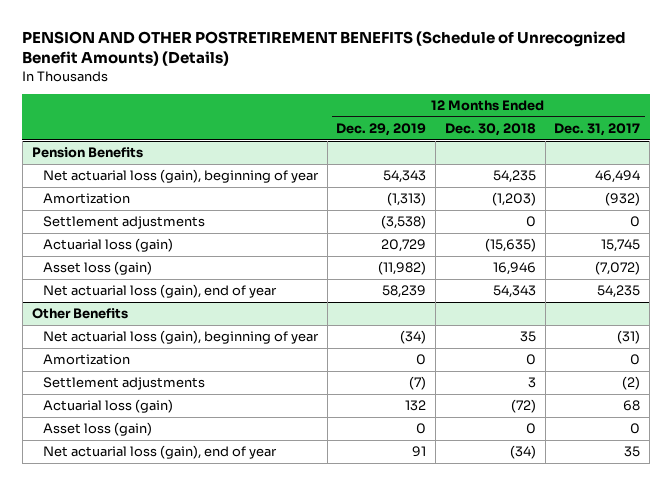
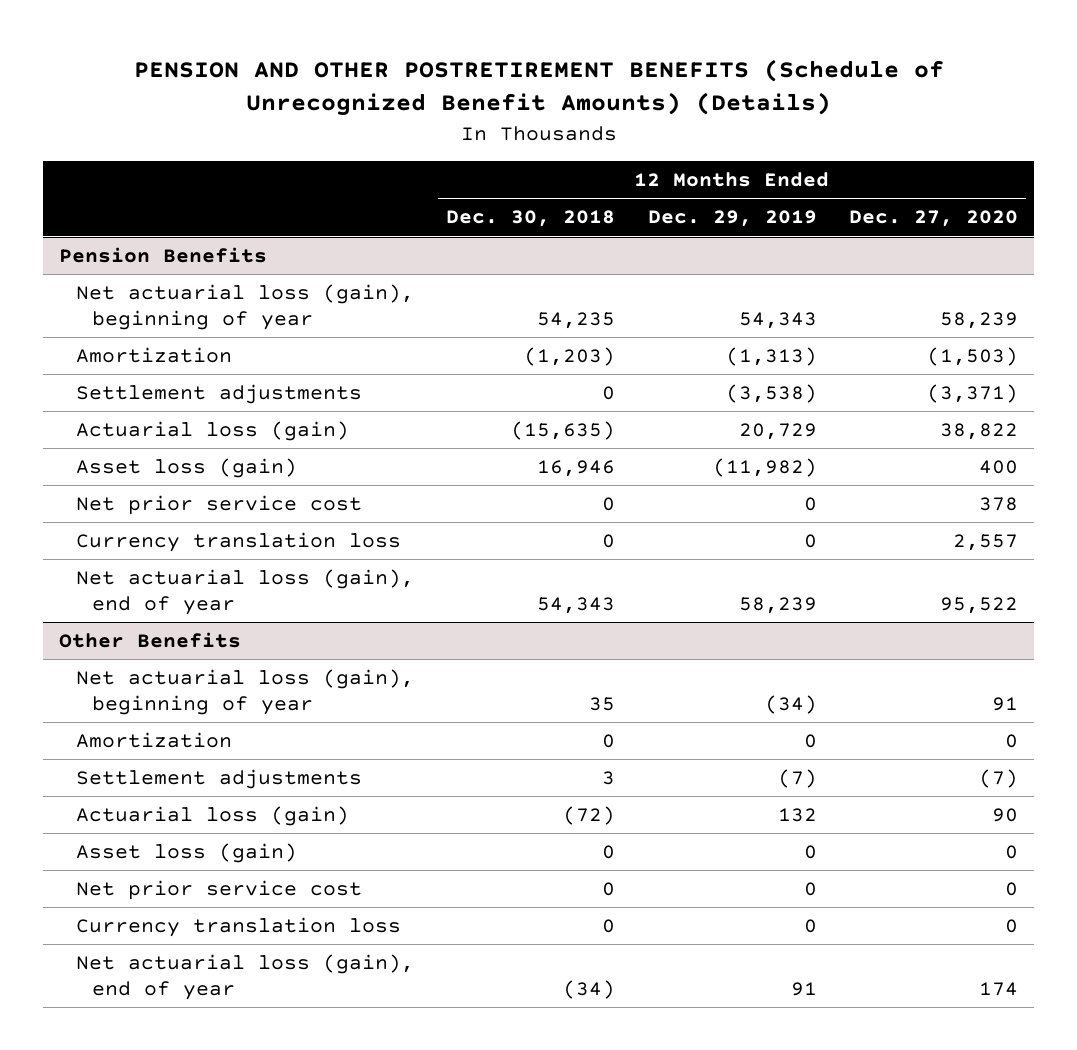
- | 12 Months Ended Dec. 29, 2019 | 12 Months Ended Dec. 30, 2018 | 12 Months Ended Dec. 31, 2017
+ | 12 Months Ended Dec. 30, 2018 | 12 Months Ended Dec. 29, 2019 | 12 Months Ended Dec. 27, 2020
@ Pension Benefits
+ Net prior service cost | 0 | 0 | 378
+ Currency translation loss | 0 | 0 | 2,557
@ Other Benefits
+ Net prior service cost | 0 | 0 | 0
+ Currency translation loss | 0 | 0 | 0

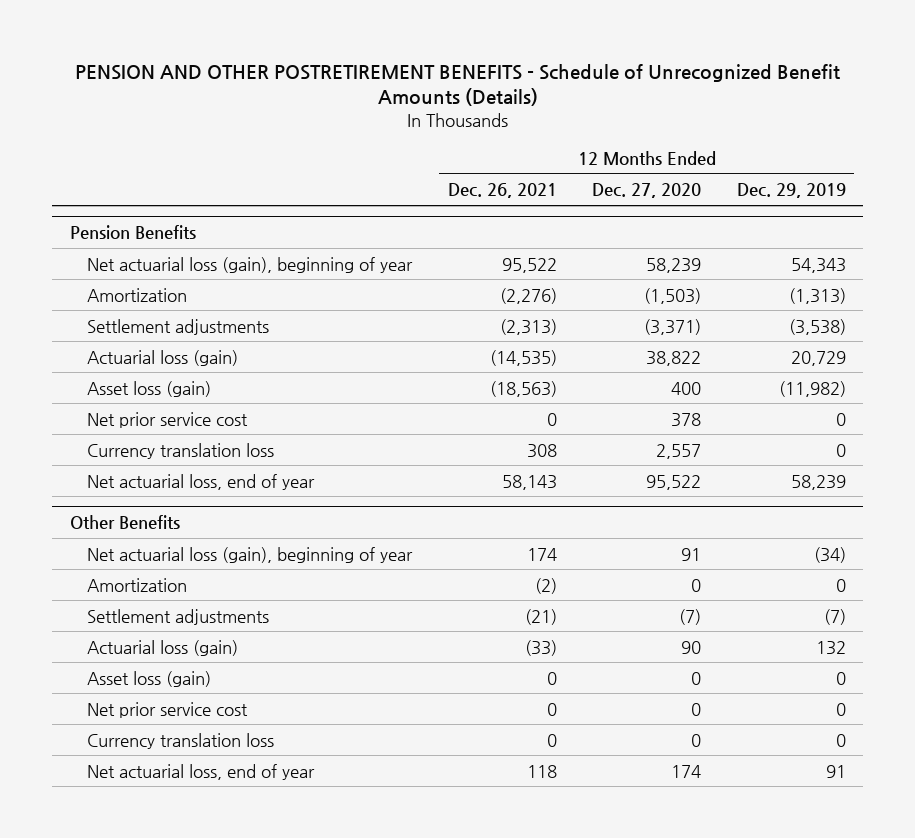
- PENSION AND OTHER POSTRETIREMENT BENEFITS (Schedule of Unrecognized Benefit Amounts) (Details)
+ PENSION AND OTHER POSTRETIREMENT BENEFITS - Schedule of Unrecognized Benefit Amounts (Details)
- | 12 Months Ended Dec. 30, 2018 | 12 Months Ended Dec. 29, 2019 | 12 Months Ended Dec. 27, 2020
+ | 12 Months Ended Dec. 26, 2021 | 12 Months Ended Dec. 27, 2020 | 12 Months Ended Dec. 29, 2019
@ Pension Benefits
- Net actuarial loss (gain), end of year | 54,343 | 58,239 | 95,522
+ Net actuarial loss, end of year | 58,143 | 95,522 | 58,239
@ Other Benefits
- Net actuarial loss (gain), end of year | (34) | 91 | 174
+ Net actuarial loss, end of year | 118 | 174 | 91

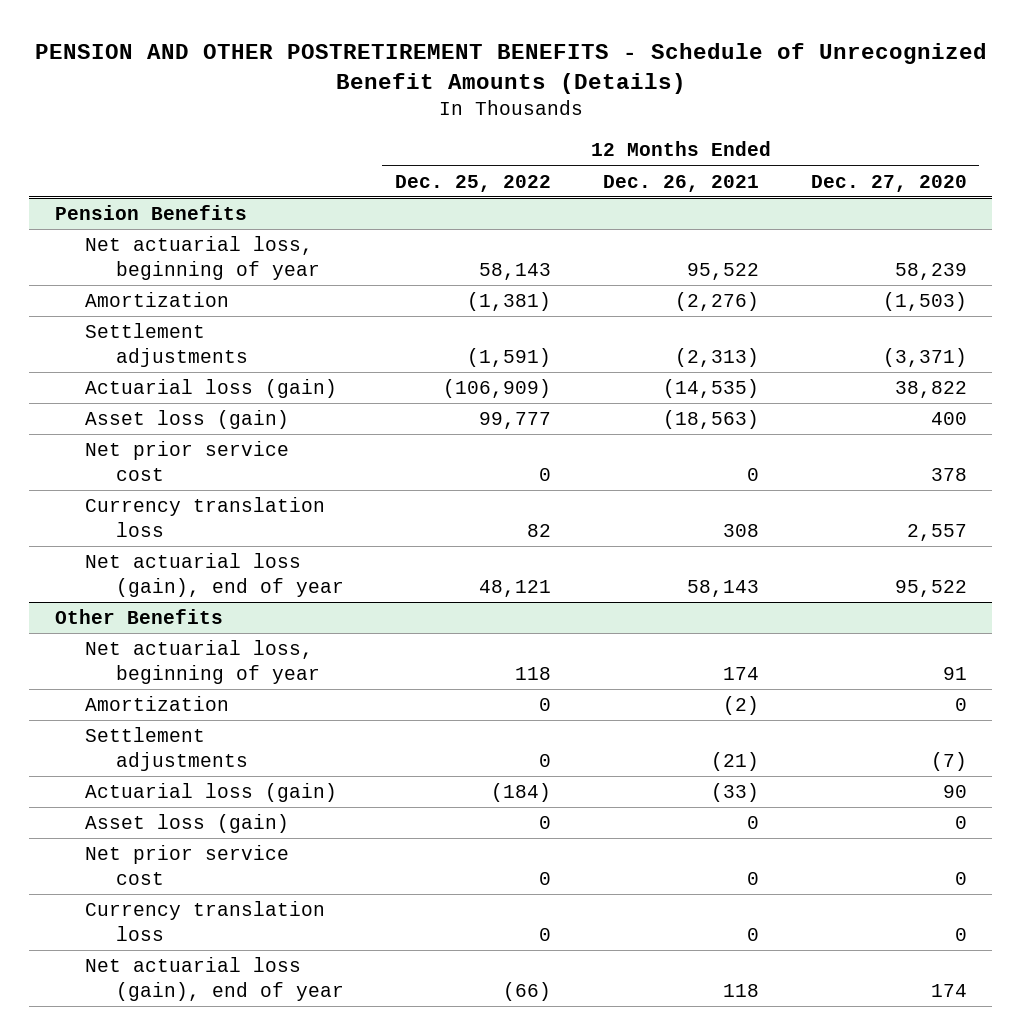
- | 12 Months Ended Dec. 26, 2021 | 12 Months Ended Dec. 27, 2020 | 12 Months Ended Dec. 29, 2019
+ | 12 Months Ended Dec. 25, 2022 | 12 Months Ended Dec. 26, 2021 | 12 Months Ended Dec. 27, 2020
@ Pension Benefits
- Net actuarial loss (gain), beginning of year | 95,522 | 58,239 | 54,343
+ Net actuarial loss, beginning of year | 58,143 | 95,522 | 58,239
- Net actuarial loss, end of year | 58,143 | 95,522 | 58,239
+ Net actuarial loss (gain), end of year | 48,121 | 58,143 | 95,522
@ Other Benefits
- Net actuarial loss (gain), beginning of year | 174 | 91 | (34)
+ Net actuarial loss, beginning of year | 118 | 174 | 91
- Net actuarial loss, end of year | 118 | 174 | 91
+ Net actuarial loss (gain), end of year | (66) | 118 | 174

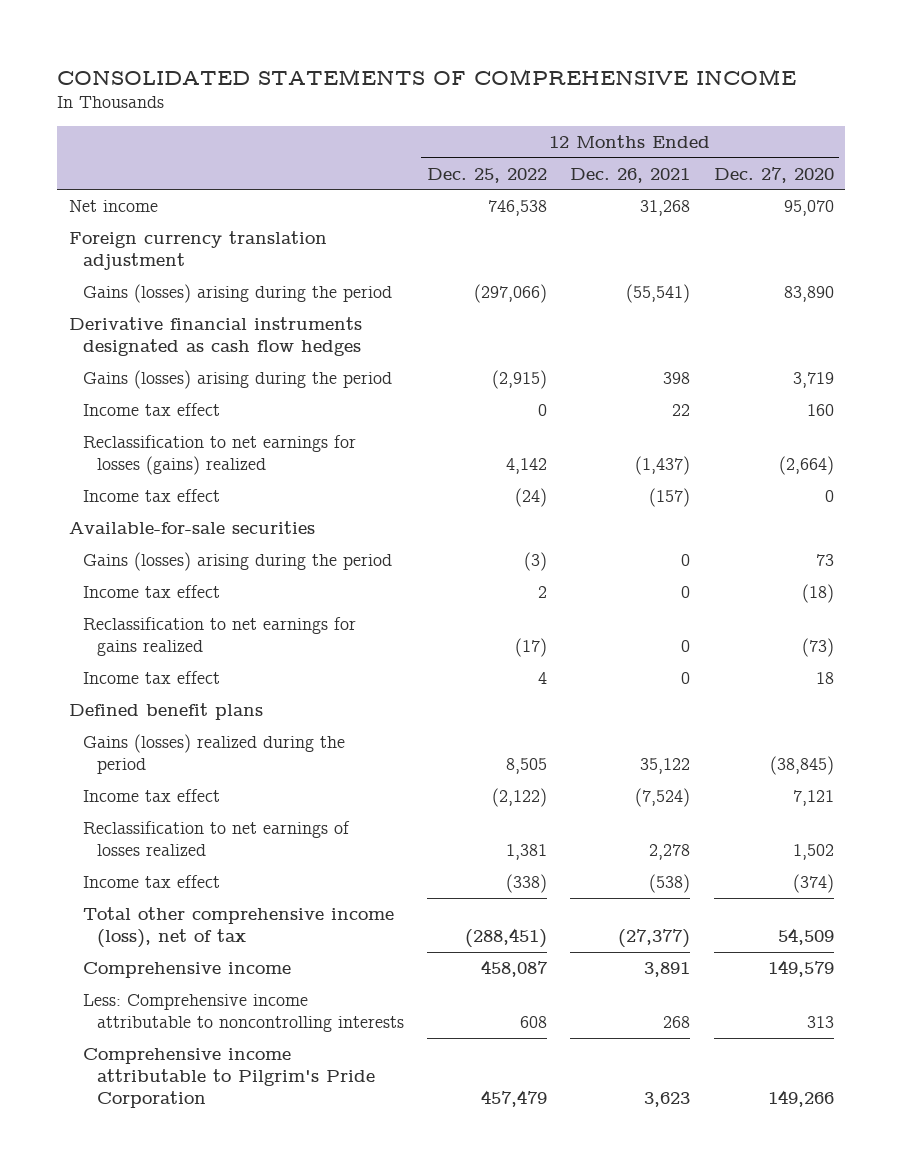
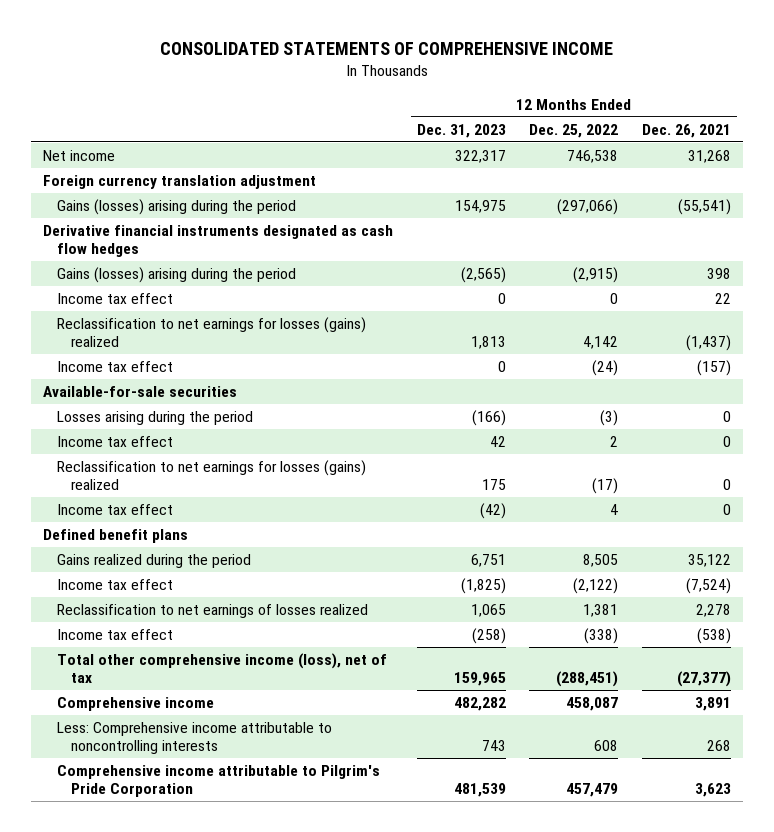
- | 12 Months Ended Dec. 25, 2022 | 12 Months Ended Dec. 26, 2021 | 12 Months Ended Dec. 27, 2020
+ | 12 Months Ended Dec. 31, 2023 | 12 Months Ended Dec. 25, 2022 | 12 Months Ended Dec. 26, 2021
- Gains (losses) arising during the period | (3) | 0 | 73
+ Losses arising during the period | (166) | (3) | 0
- Reclassification to net earnings for gains realized | (17) | 0 | (73)
+ Reclassification to net earnings for losses (gains) realized | 175 | (17) | 0
- Gains (losses) realized during the period | 8,505 | 35,122 | (38,845)
+ Gains realized during the period | 6,751 | 8,505 | 35,122

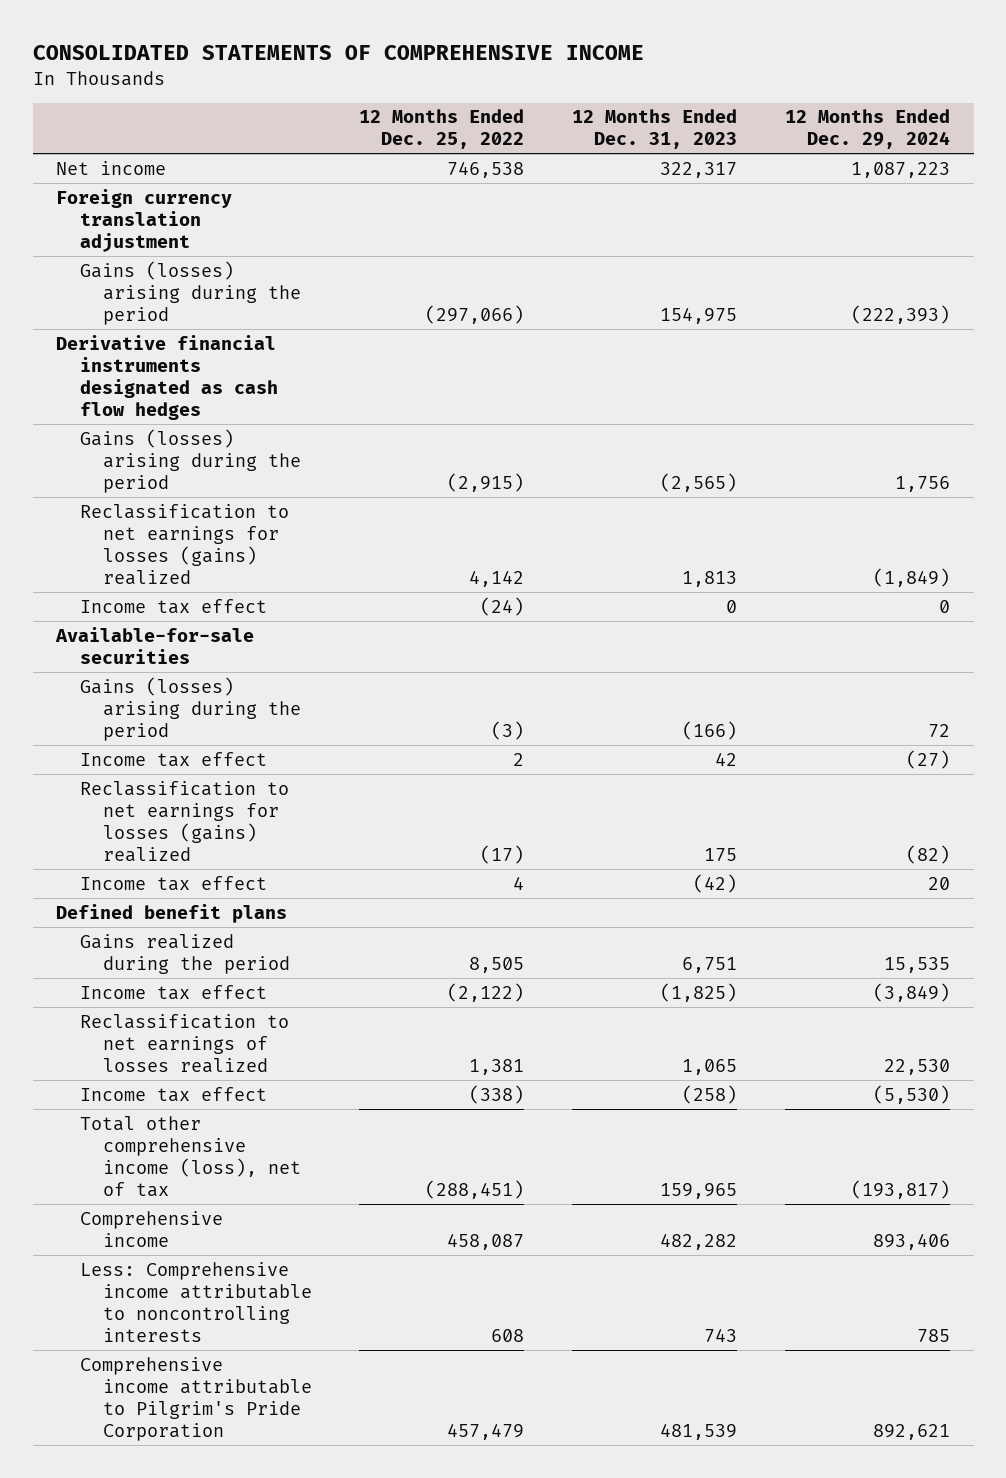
- | 12 Months Ended Dec. 31, 2023 | 12 Months Ended Dec. 25, 2022 | 12 Months Ended Dec. 26, 2021
+ | 12 Months Ended Dec. 25, 2022 | 12 Months Ended Dec. 31, 2023 | 12 Months Ended Dec. 29, 2024
- Income tax effect | 0 | 0 | 22
- Losses arising during the period | (166) | (3) | 0
+ Gains (losses) arising during the period | (3) | (166) | 72

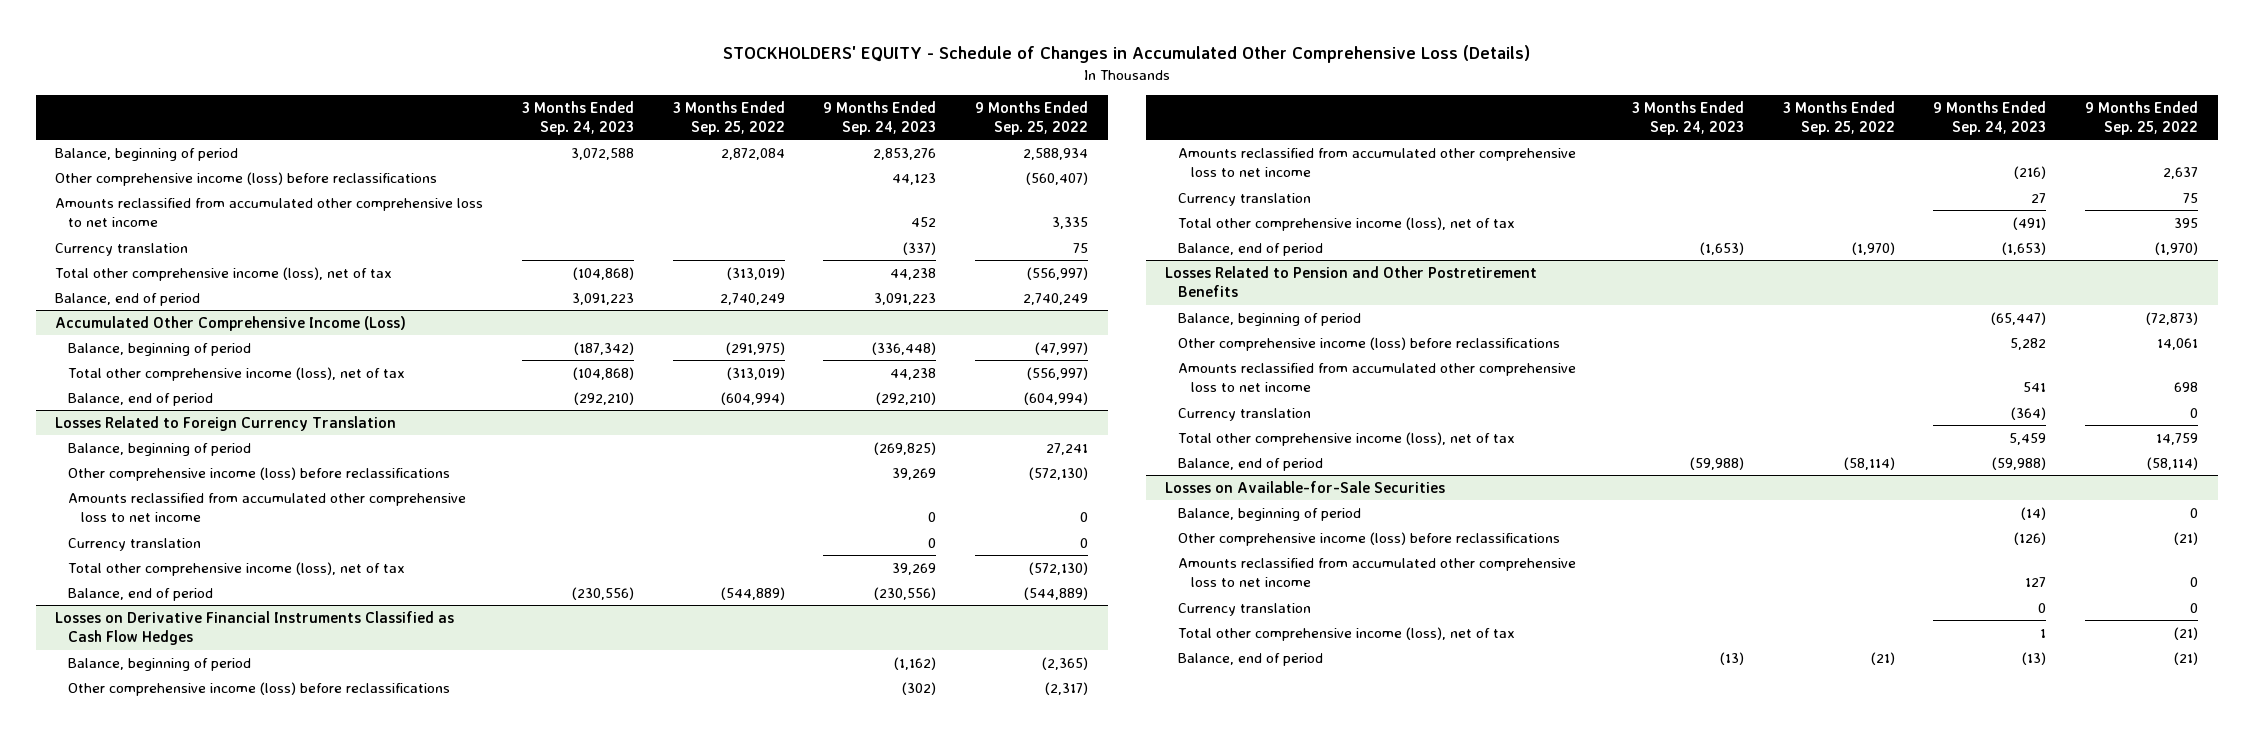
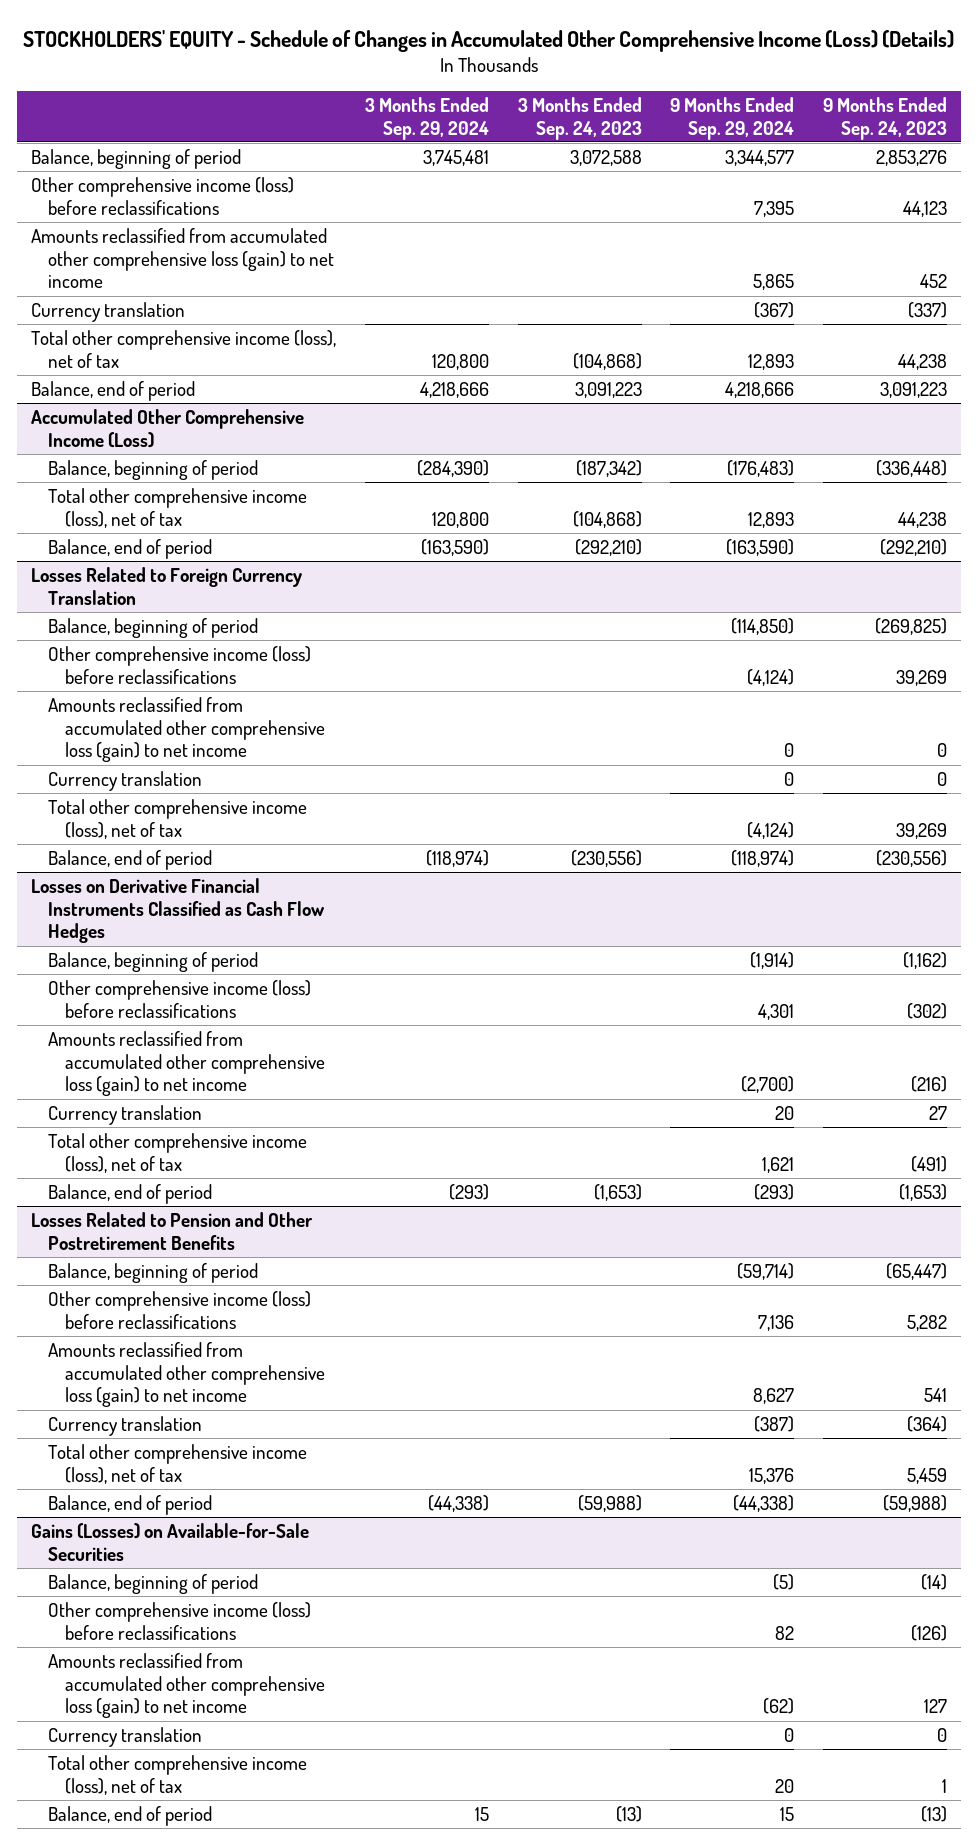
- STOCKHOLDERS' EQUITY - Schedule of Changes in Accumulated Other Comprehensive Loss (Details)
+ STOCKHOLDERS' EQUITY - Schedule of Changes in Accumulated Other Comprehensive Income (Loss) (Details)
- | 3 Months Ended Sep. 24, 2023 | 3 Months Ended Sep. 25, 2022 | 9 Months Ended Sep. 24, 2023 | 9 Months Ended Sep. 25, 2022
+ | 3 Months Ended Sep. 29, 2024 | 3 Months Ended Sep. 24, 2023 | 9 Months Ended Sep. 29, 2024 | 9 Months Ended Sep. 24, 2023
- Amounts reclassified from accumulated other comprehensive loss to net income | | | 452 | 3,335
+ Amounts reclassified from accumulated other comprehensive loss (gain) to net income | | | 5,865 | 452
@ Losses Related to Foreign Currency Translation
- Amounts reclassified from accumulated other comprehensive loss to net income | | | 0 | 0
+ Amounts reclassified from accumulated other comprehensive loss (gain) to net income | | | 0 | 0
@ Losses on Derivative Financial Instruments Classified as Cash Flow Hedges
- Amounts reclassified from accumulated other comprehensive loss to net income | | | (216) | 2,637
+ Amounts reclassified from accumulated other comprehensive loss (gain) to net income | | | (2,700) | (216)
@ Losses Related to Pension and Other Postretirement Benefits
- Amounts reclassified from accumulated other comprehensive loss to net income | | | 541 | 698
+ Amounts reclassified from accumulated other comprehensive loss (gain) to net income | | | 8,627 | 541
- Losses on Available-for-Sale Securities
+ Gains (Losses) on Available-for-Sale Securities
- Amounts reclassified from accumulated other comprehensive loss to net income | | | 127 | 0
+ Amounts reclassified from accumulated other comprehensive loss (gain) to net income | | | (62) | 127

